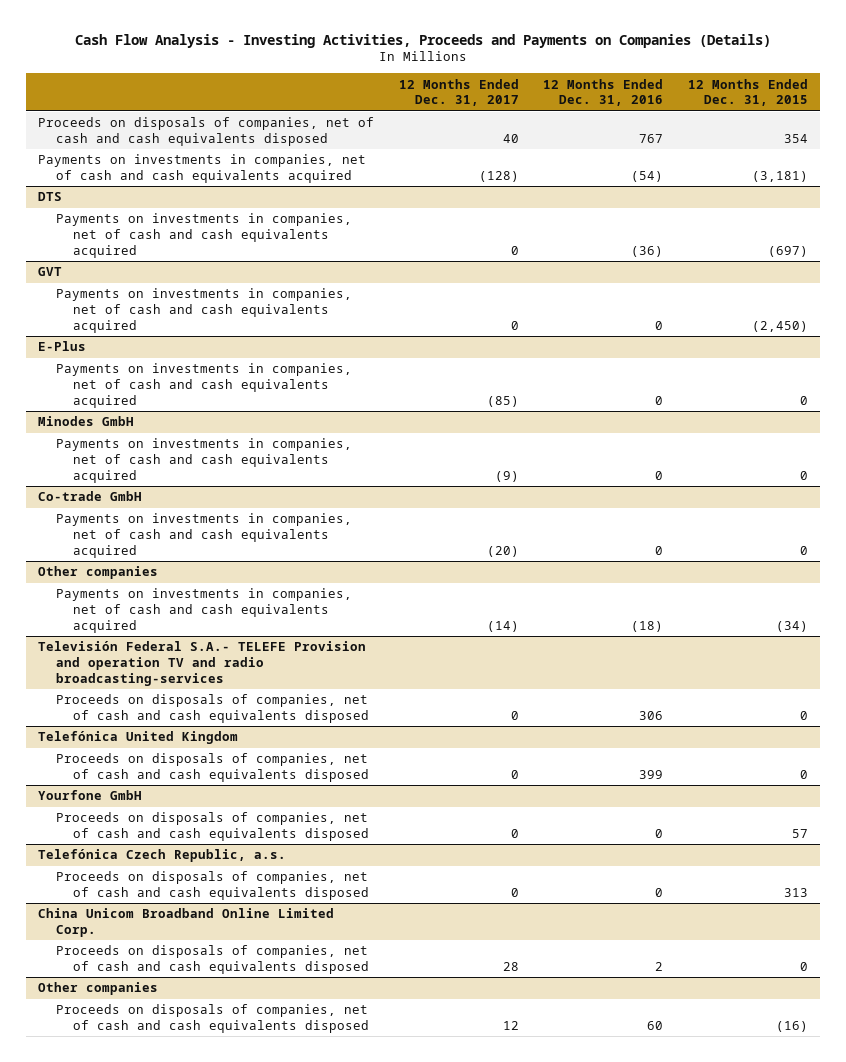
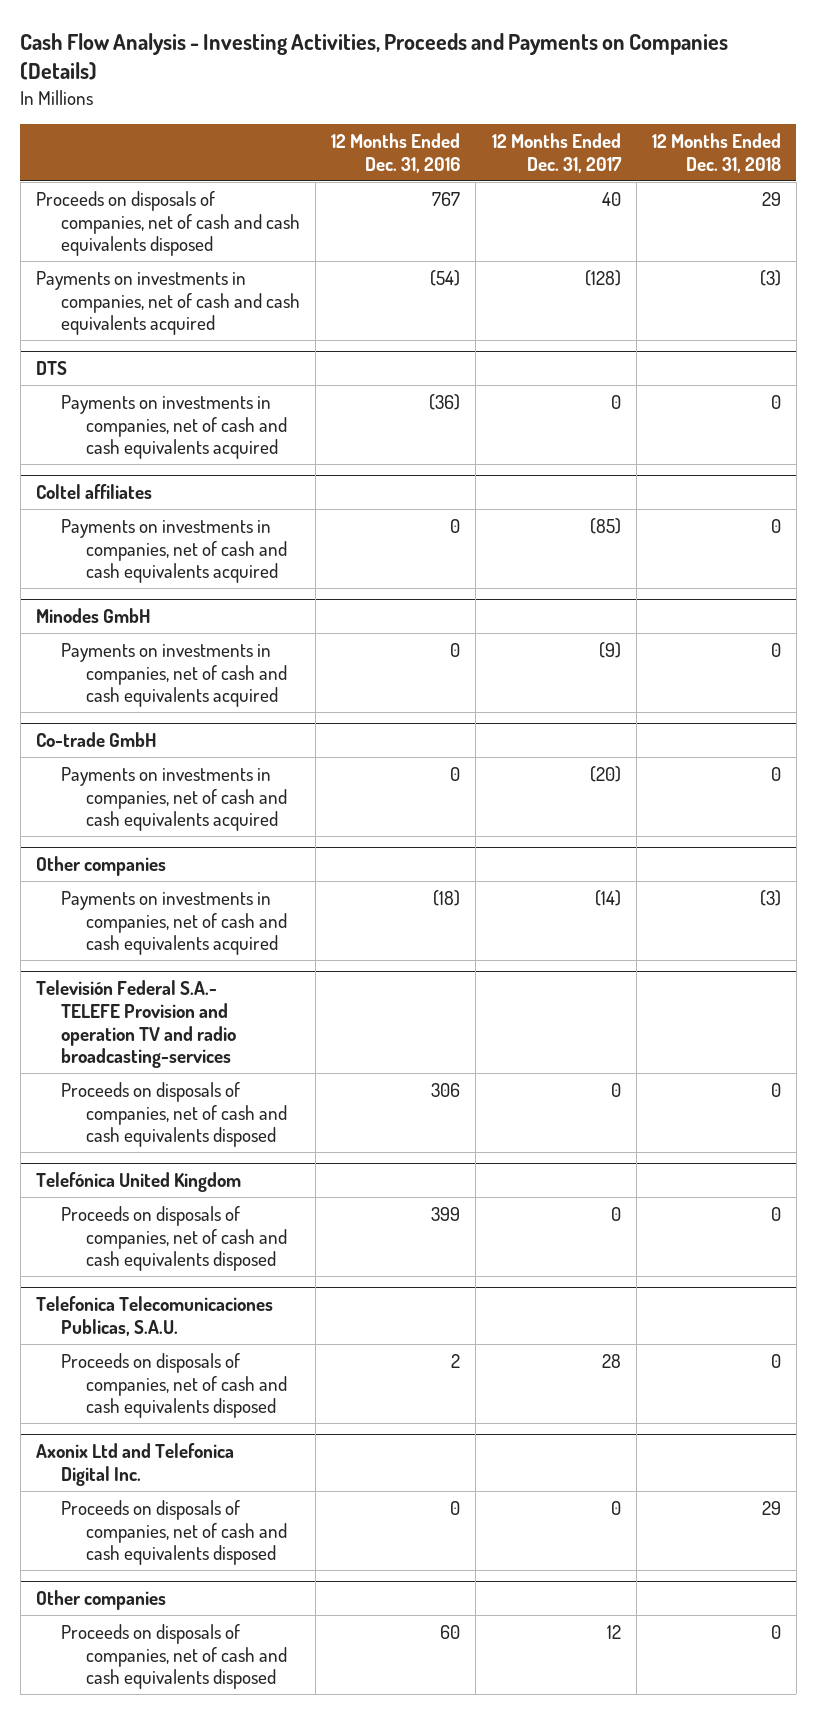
- | 12 Months Ended Dec. 31, 2017 | 12 Months Ended Dec. 31, 2016 | 12 Months Ended Dec. 31, 2015
+ | 12 Months Ended Dec. 31, 2016 | 12 Months Ended Dec. 31, 2017 | 12 Months Ended Dec. 31, 2018
- GVT
- Payments on investments in companies, net of cash and cash equivalents acquired | 0 | 0 | (2,450)
- E-Plus
+ Coltel affiliates
- Yourfone GmbH
- Proceeds on disposals of companies, net of cash and cash equivalents disposed | 0 | 0 | 57
- Telefónica Czech Republic, a.s.
- Proceeds on disposals of companies, net of cash and cash equivalents disposed | 0 | 0 | 313
- China Unicom Broadband Online Limited Corp.
+ Telefonica Telecomunicaciones Publicas, S.A.U.
+ Axonix Ltd and Telefonica Digital Inc.
+ Proceeds on disposals of companies, net of cash and cash equivalents disposed | 0 | 0 | 29

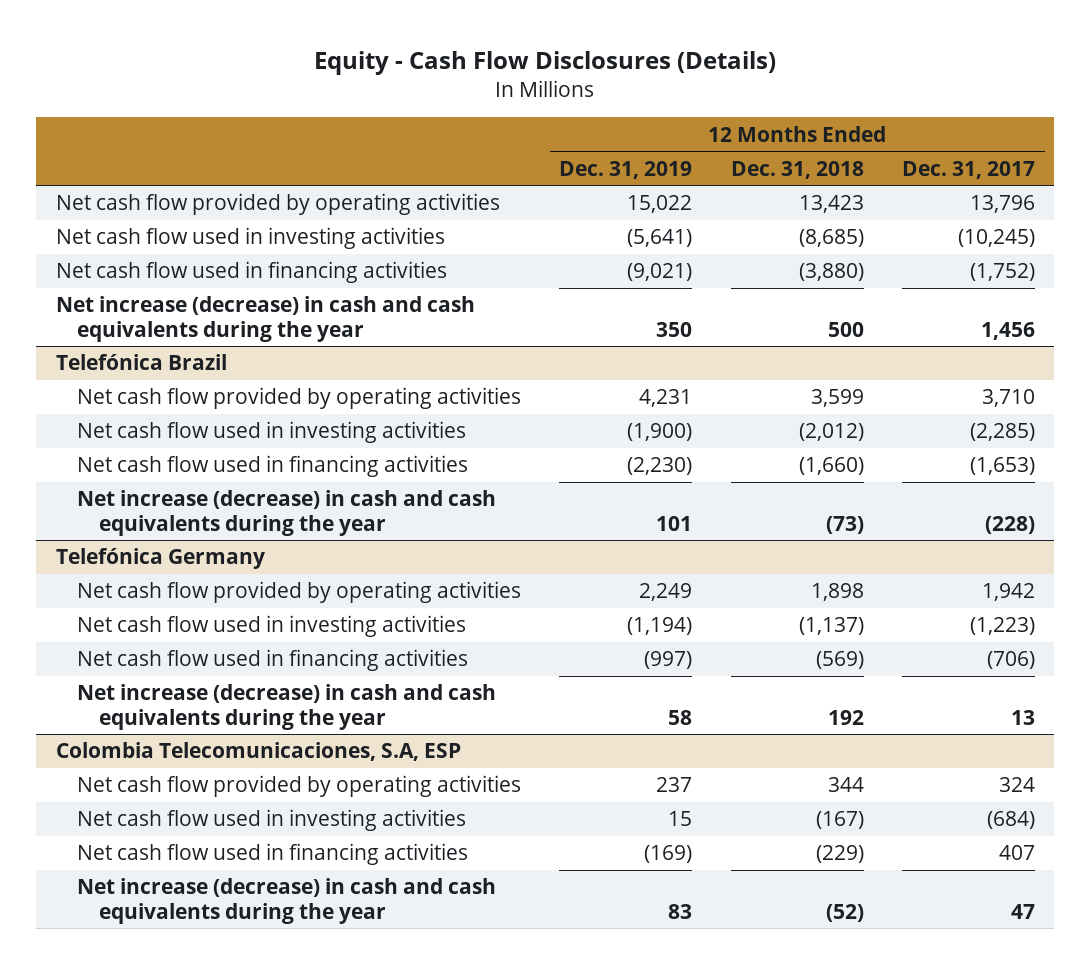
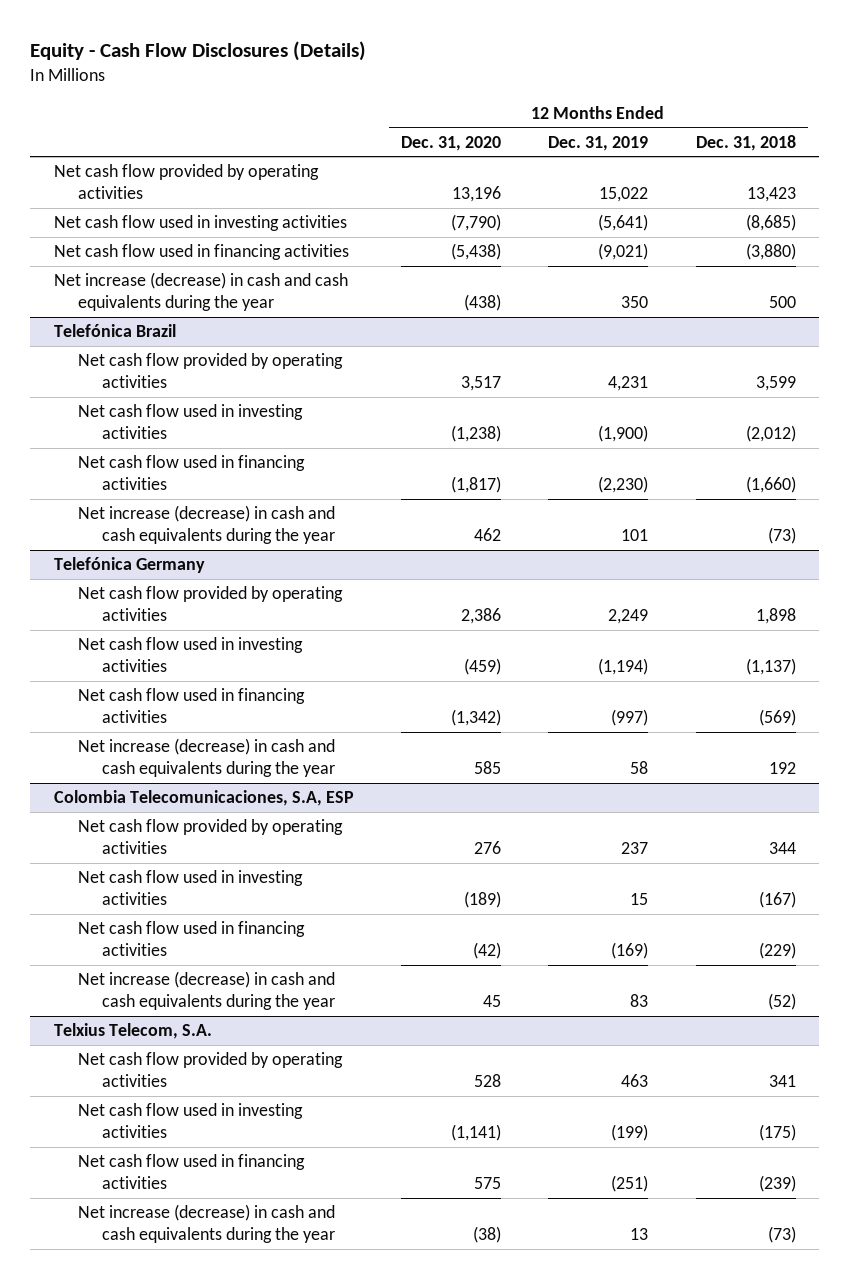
- | 12 Months Ended Dec. 31, 2019 | 12 Months Ended Dec. 31, 2018 | 12 Months Ended Dec. 31, 2017
+ | 12 Months Ended Dec. 31, 2020 | 12 Months Ended Dec. 31, 2019 | 12 Months Ended Dec. 31, 2018
+ Telxius Telecom, S.A.
+ Net cash flow provided by operating activities | 528 | 463 | 341
+ Net cash flow used in investing activities | (1,141) | (199) | (175)
+ Net cash flow used in financing activities | 575 | (251) | (239)
+ Net increase (decrease) in cash and cash equivalents during the year | (38) | 13 | (73)

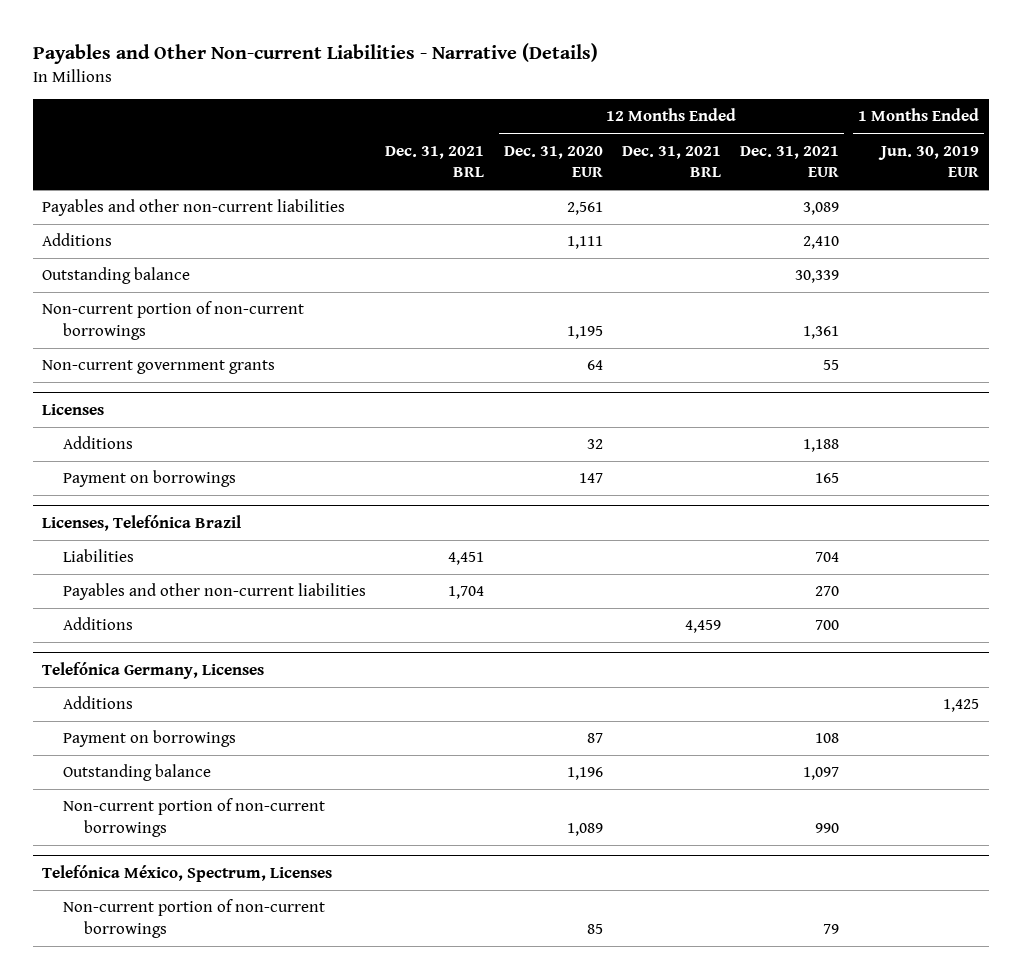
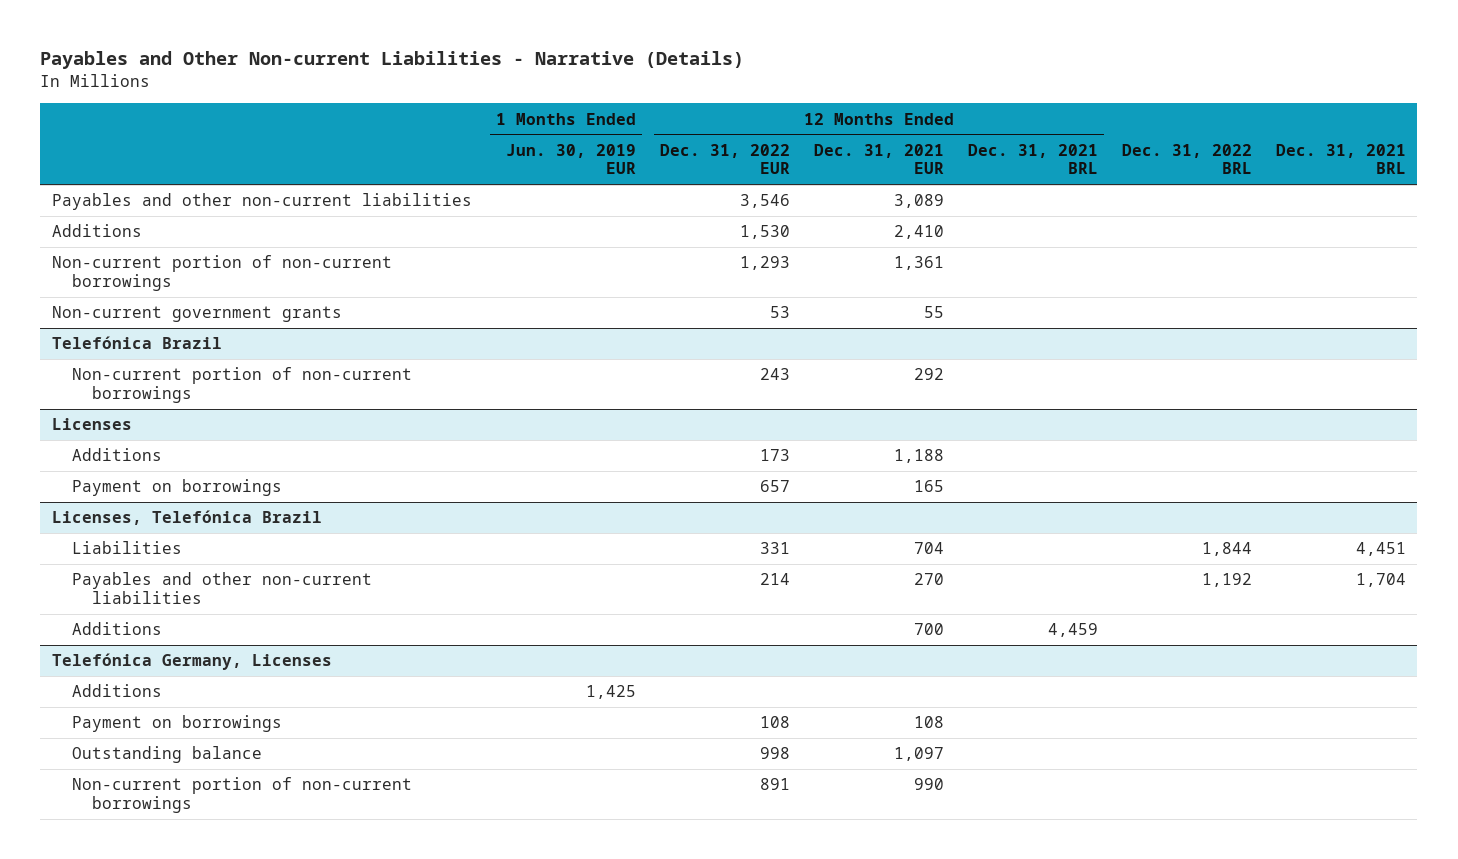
- | Dec. 31, 2021 BRL | 12 Months Ended Dec. 31, 2020 EUR | 12 Months Ended Dec. 31, 2021 BRL | 12 Months Ended Dec. 31, 2021 EUR | 1 Months Ended Jun. 30, 2019 EUR
+ | 1 Months Ended Jun. 30, 2019 EUR | 12 Months Ended Dec. 31, 2022 EUR | 12 Months Ended Dec. 31, 2021 EUR | 12 Months Ended Dec. 31, 2021 BRL | Dec. 31, 2022 BRL | Dec. 31, 2021 BRL
- Outstanding balance | | | | 30,339 |
+ Telefónica Brazil
+ Non-current portion of non-current borrowings | | 243 | 292 | | |
- Telefónica México, Spectrum, Licenses
- Non-current portion of non-current borrowings | | 85 | | 79 |

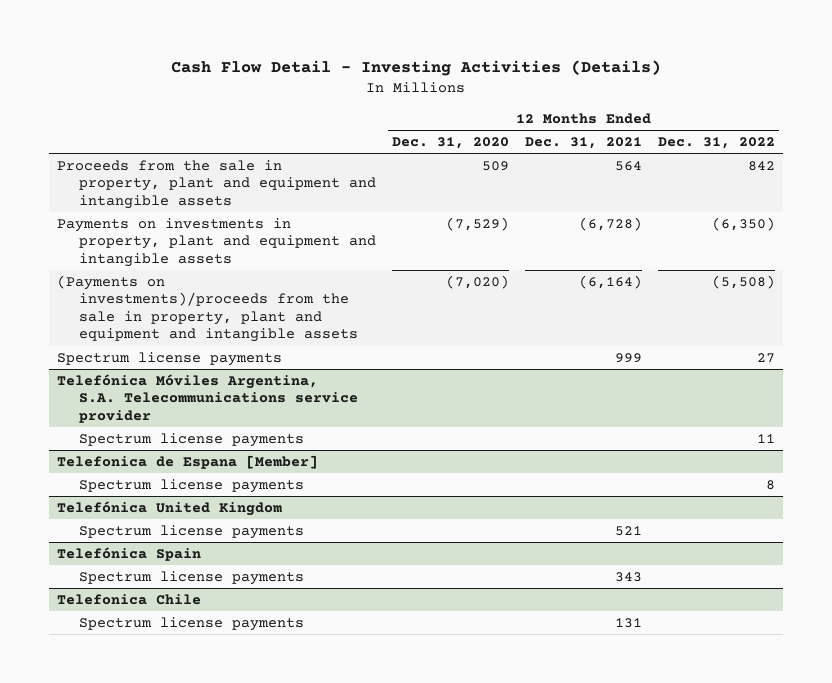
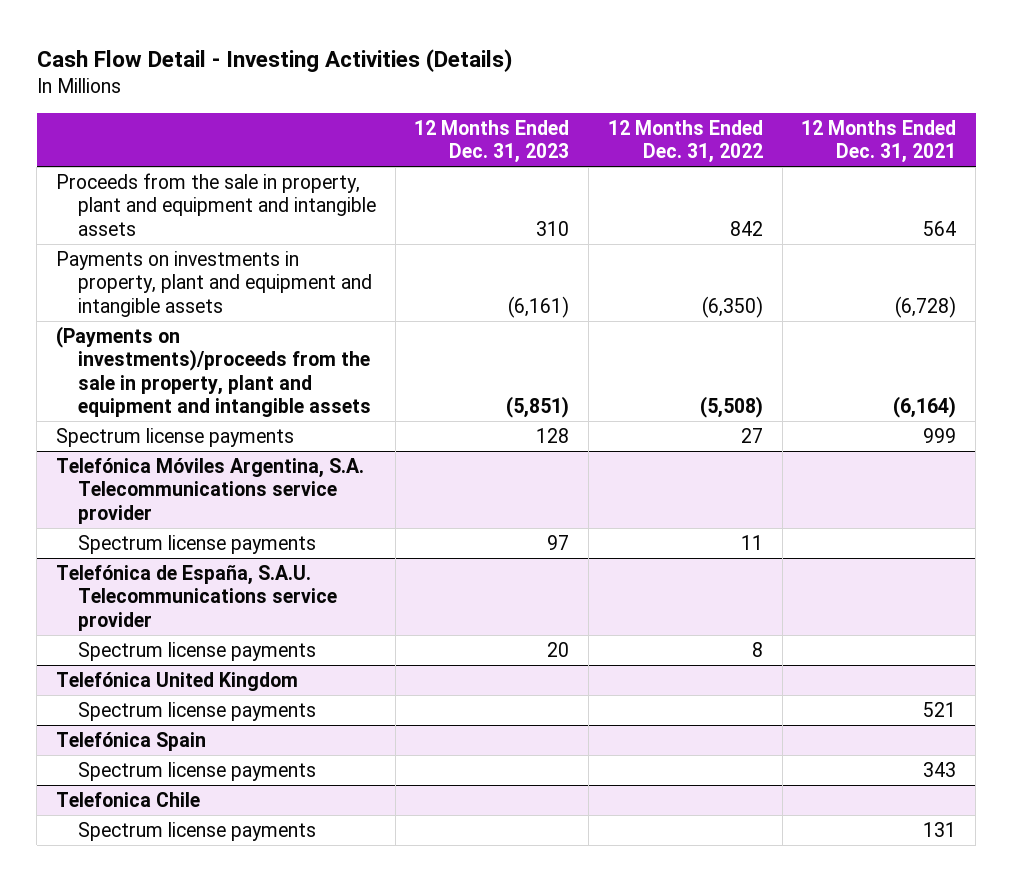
- | 12 Months Ended Dec. 31, 2020 | 12 Months Ended Dec. 31, 2021 | 12 Months Ended Dec. 31, 2022
+ | 12 Months Ended Dec. 31, 2023 | 12 Months Ended Dec. 31, 2022 | 12 Months Ended Dec. 31, 2021
- Telefonica de Espana [Member]
+ Telefónica de España, S.A.U. Telecommunications service provider

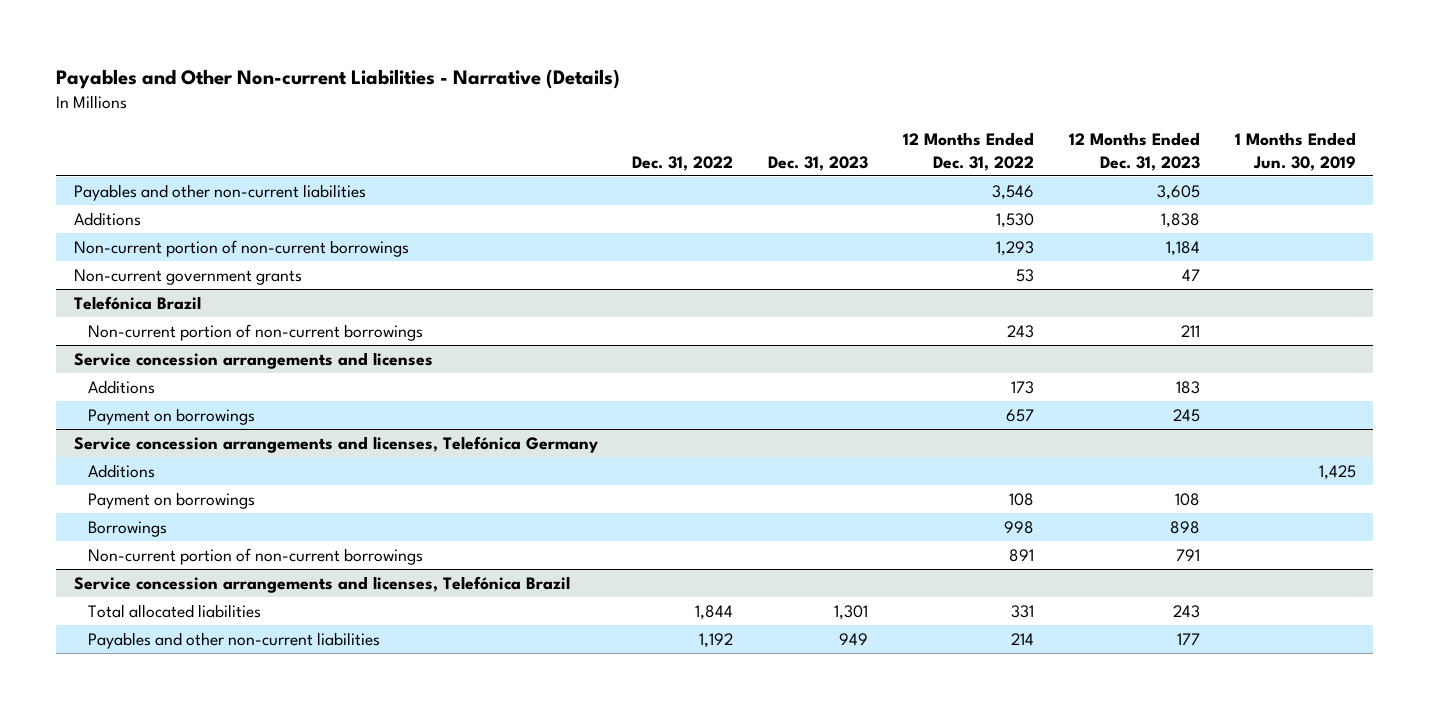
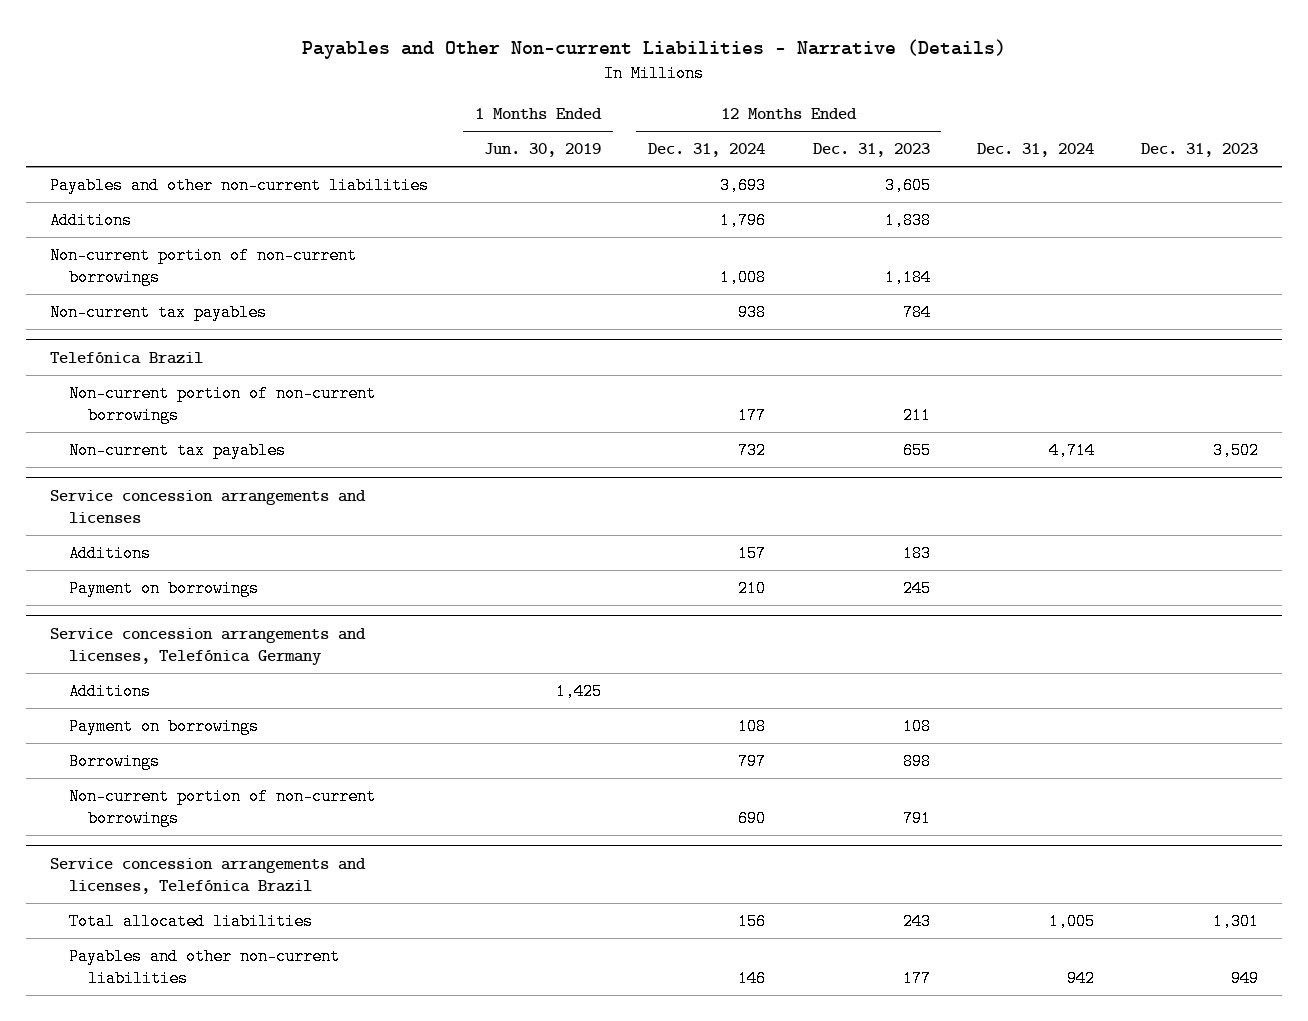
- | Dec. 31, 2022 | Dec. 31, 2023 | 12 Months Ended Dec. 31, 2022 | 12 Months Ended Dec. 31, 2023 | 1 Months Ended Jun. 30, 2019
+ | 1 Months Ended Jun. 30, 2019 | 12 Months Ended Dec. 31, 2024 | 12 Months Ended Dec. 31, 2023 | Dec. 31, 2024 | Dec. 31, 2023
- Non-current government grants | | | 53 | 47 |
+ Non-current tax payables | | 938 | 784 | |
@ Telefónica Brazil
+ Non-current tax payables | | 732 | 655 | 4,714 | 3,502

